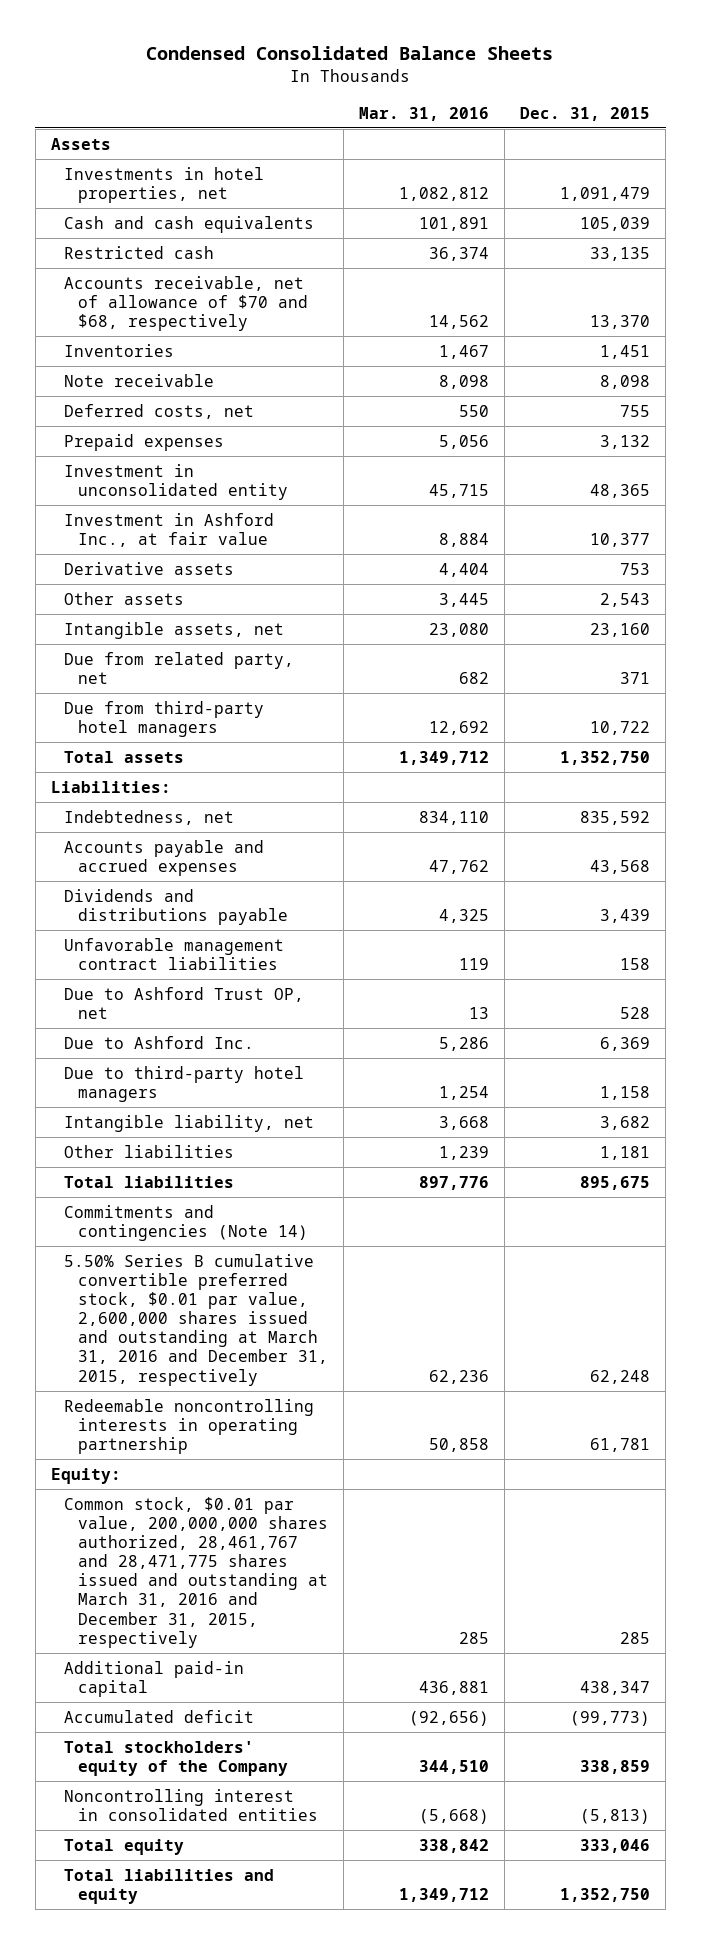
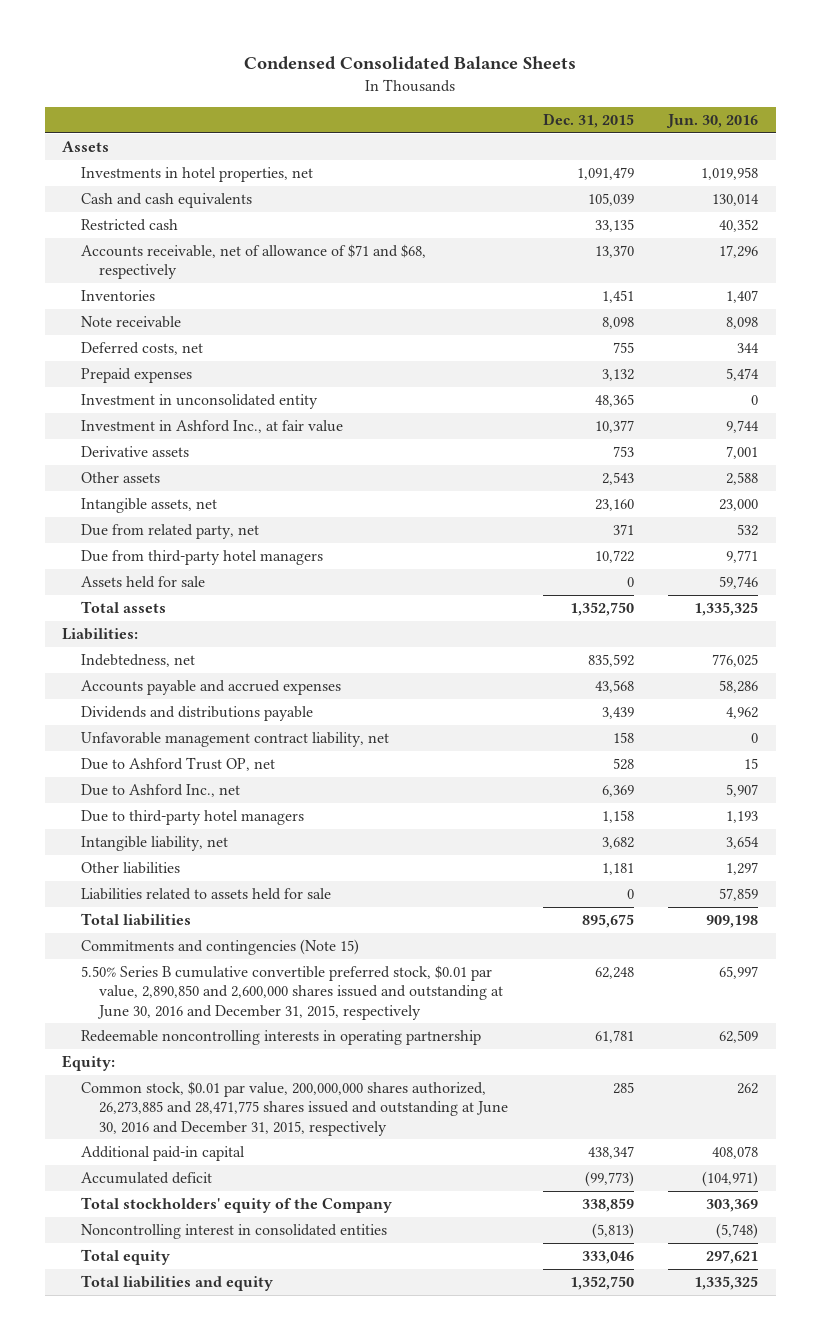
- | Mar. 31, 2016 | Dec. 31, 2015
+ | Dec. 31, 2015 | Jun. 30, 2016
- Accounts receivable, net of allowance of $70 and $68, respectively | 14,562 | 13,370
+ Accounts receivable, net of allowance of $71 and $68, respectively | 13,370 | 17,296
+ Assets held for sale | 0 | 59,746
- Unfavorable management contract liabilities | 119 | 158
+ Unfavorable management contract liability, net | 158 | 0
- Due to Ashford Inc. | 5,286 | 6,369
+ Due to Ashford Inc., net | 6,369 | 5,907
+ Liabilities related to assets held for sale | 0 | 57,859
- Commitments and contingencies (Note 14)
- 5.50% Series B cumulative convertible preferred stock, $0.01 par value, 2,600,000 shares issued and outstanding at March 31, 2016 and December 31, 2015, respectively | 62,236 | 62,248
+ Commitments and contingencies (Note 15)
+ 5.50% Series B cumulative convertible preferred stock, $0.01 par value, 2,890,850 and 2,600,000 shares issued and outstanding at June 30, 2016 and December 31, 2015, respectively | 62,248 | 65,997
- Common stock, $0.01 par value, 200,000,000 shares authorized, 28,461,767 and 28,471,775 shares issued and outstanding at March 31, 2016 and December 31, 2015, respectively | 285 | 285
+ Common stock, $0.01 par value, 200,000,000 shares authorized, 26,273,885 and 28,471,775 shares issued and outstanding at June 30, 2016 and December 31, 2015, respectively | 285 | 262

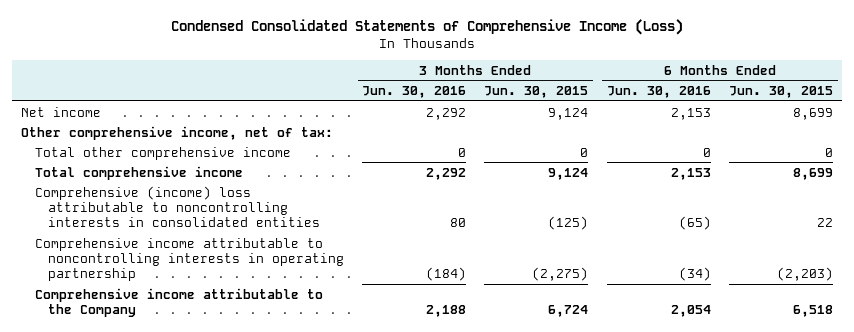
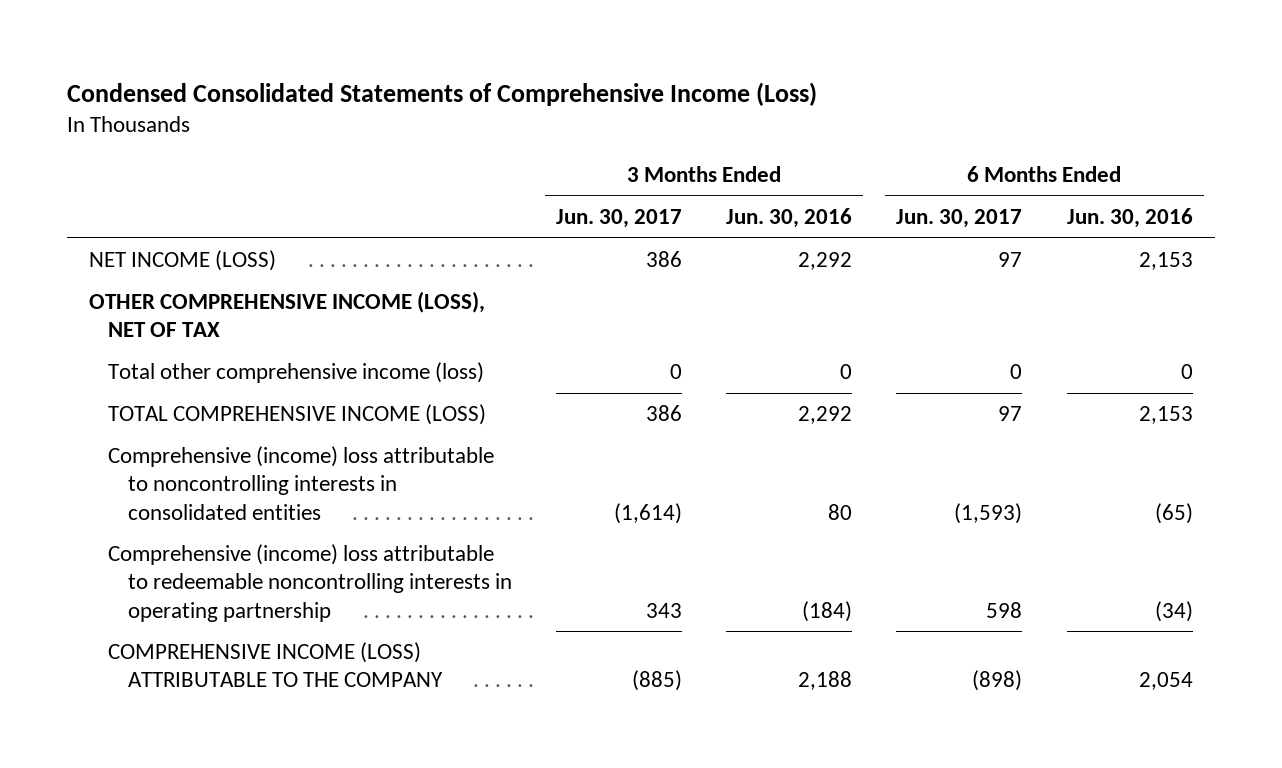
- | 3 Months Ended Jun. 30, 2016 | 3 Months Ended Jun. 30, 2015 | 6 Months Ended Jun. 30, 2016 | 6 Months Ended Jun. 30, 2015
+ | 3 Months Ended Jun. 30, 2017 | 3 Months Ended Jun. 30, 2016 | 6 Months Ended Jun. 30, 2017 | 6 Months Ended Jun. 30, 2016
- Net income | 2,292 | 9,124 | 2,153 | 8,699
- Other comprehensive income, net of tax:
- Total other comprehensive income | 0 | 0 | 0 | 0
- Total comprehensive income | 2,292 | 9,124 | 2,153 | 8,699
+ NET INCOME (LOSS) | 386 | 2,292 | 97 | 2,153
+ OTHER COMPREHENSIVE INCOME (LOSS), NET OF TAX
+ Total other comprehensive income (loss) | 0 | 0 | 0 | 0
+ TOTAL COMPREHENSIVE INCOME (LOSS) | 386 | 2,292 | 97 | 2,153
- Comprehensive income attributable to noncontrolling interests in operating partnership | (184) | (2,275) | (34) | (2,203)
- Comprehensive income attributable to the Company | 2,188 | 6,724 | 2,054 | 6,518
+ Comprehensive (income) loss attributable to redeemable noncontrolling interests in operating partnership | 343 | (184) | 598 | (34)
+ COMPREHENSIVE INCOME (LOSS) ATTRIBUTABLE TO THE COMPANY | (885) | 2,188 | (898) | 2,054

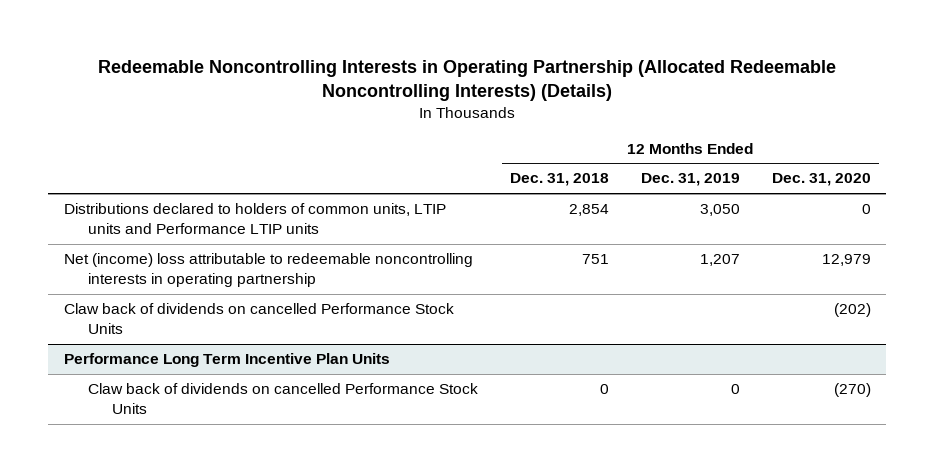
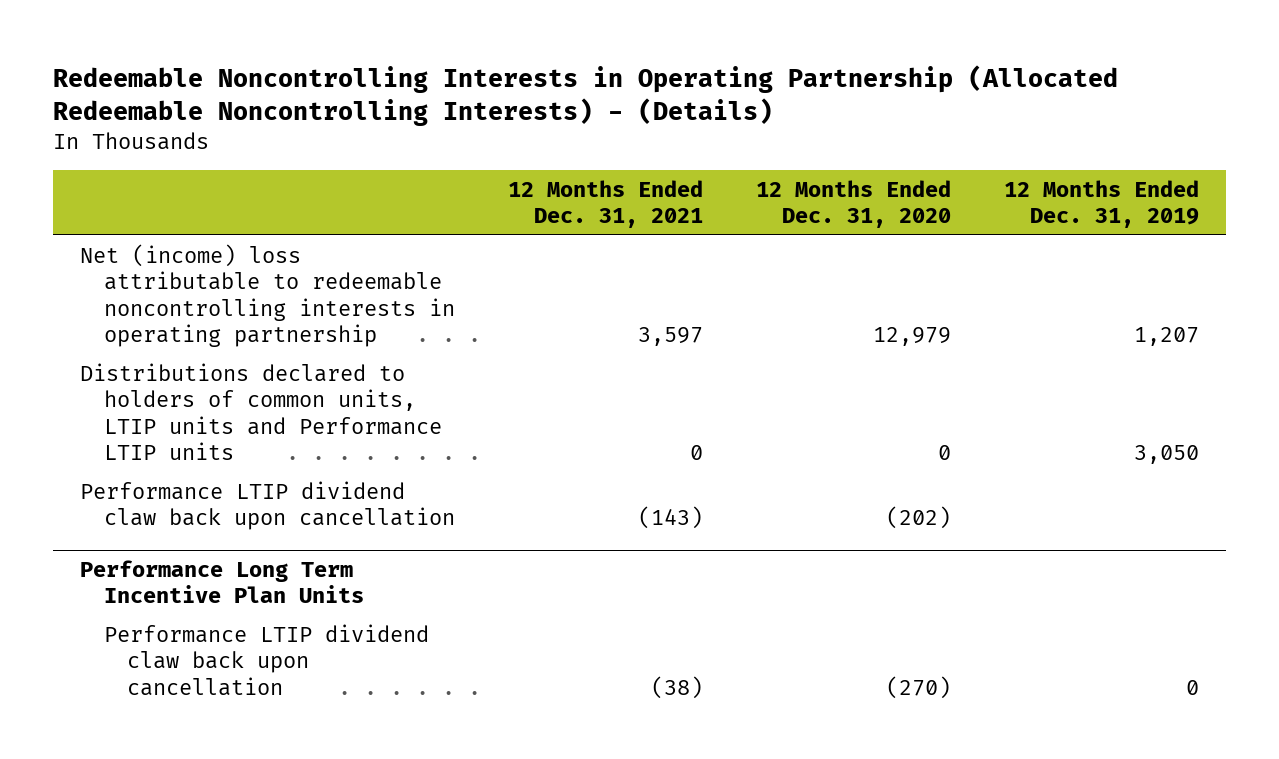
- Redeemable Noncontrolling Interests in Operating Partnership (Allocated Redeemable Noncontrolling Interests) (Details)
+ Redeemable Noncontrolling Interests in Operating Partnership (Allocated Redeemable Noncontrolling Interests) - (Details)
- | 12 Months Ended Dec. 31, 2018 | 12 Months Ended Dec. 31, 2019 | 12 Months Ended Dec. 31, 2020
+ | 12 Months Ended Dec. 31, 2021 | 12 Months Ended Dec. 31, 2020 | 12 Months Ended Dec. 31, 2019
- Claw back of dividends on cancelled Performance Stock Units | | | (202)
moved down: Distributions declared to holders of common units, LTIP units and Performance LTIP units | 0 | 0 | 3,050
+ Performance LTIP dividend claw back upon cancellation | (143) | (202) |
@ Performance Long Term Incentive Plan Units
- Claw back of dividends on cancelled Performance Stock Units | 0 | 0 | (270)
+ Performance LTIP dividend claw back upon cancellation | (38) | (270) | 0

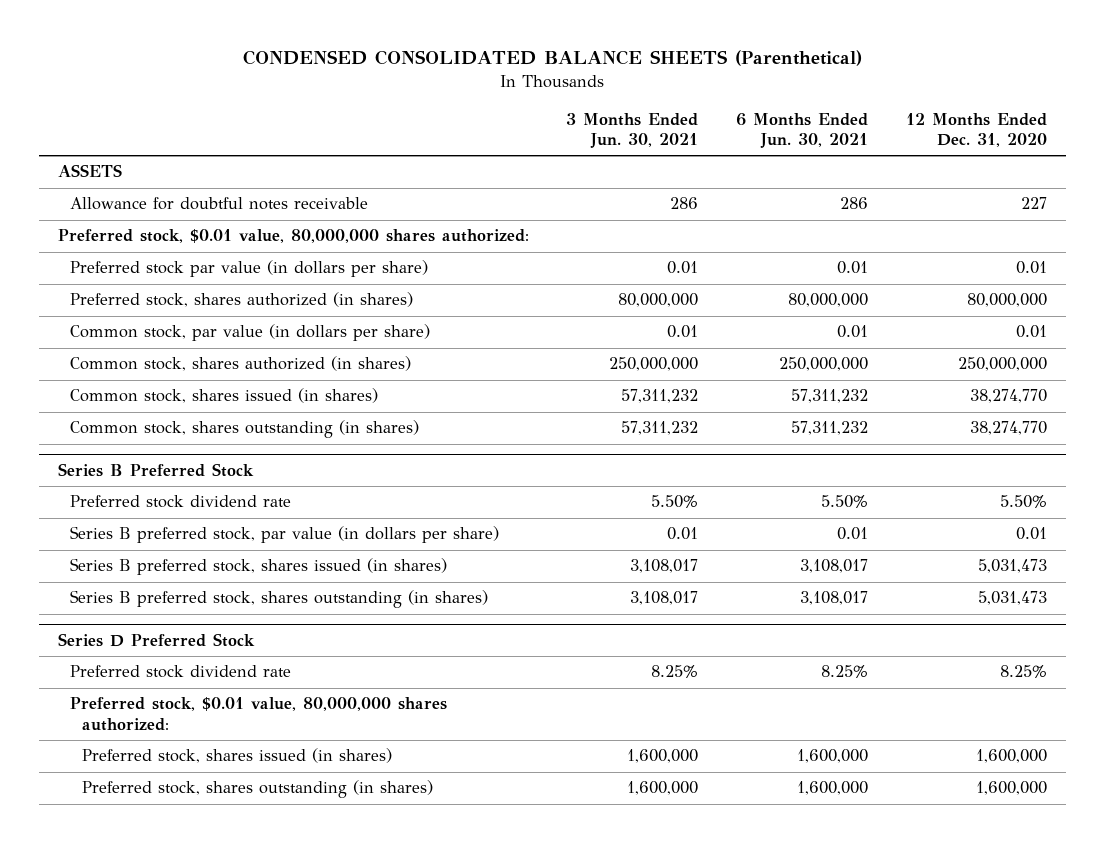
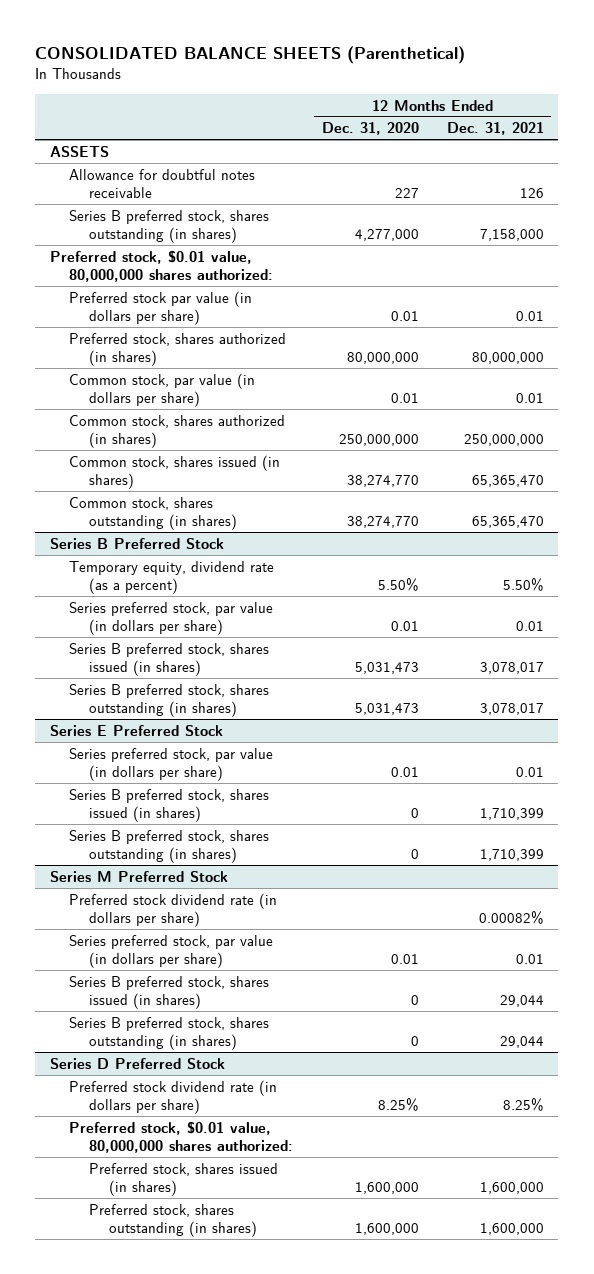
- CONDENSED CONSOLIDATED BALANCE SHEETS (Parenthetical)
+ CONSOLIDATED BALANCE SHEETS (Parenthetical)
- | 3 Months Ended Jun. 30, 2021 | 6 Months Ended Jun. 30, 2021 | 12 Months Ended Dec. 31, 2020
+ | 12 Months Ended Dec. 31, 2020 | 12 Months Ended Dec. 31, 2021
+ Series B preferred stock, shares outstanding (in shares) | 4,277,000 | 7,158,000
@ Series B Preferred Stock
- Preferred stock dividend rate | 5.50% | 5.50% | 5.50%
- Series B preferred stock, par value (in dollars per share) | 0.01 | 0.01 | 0.01
+ Temporary equity, dividend rate (as a percent) | 5.50% | 5.50%
+ Series preferred stock, par value (in dollars per share) | 0.01 | 0.01
+ Series E Preferred Stock
+ Series preferred stock, par value (in dollars per share) | 0.01 | 0.01
+ Series B preferred stock, shares issued (in shares) | 0 | 1,710,399
+ Series B preferred stock, shares outstanding (in shares) | 0 | 1,710,399
+ Series M Preferred Stock
+ Preferred stock dividend rate (in dollars per share) | | 0.00082%
+ Series preferred stock, par value (in dollars per share) | 0.01 | 0.01
+ Series B preferred stock, shares issued (in shares) | 0 | 29,044
+ Series B preferred stock, shares outstanding (in shares) | 0 | 29,044
@ Series D Preferred Stock
- Preferred stock dividend rate | 8.25% | 8.25% | 8.25%
+ Preferred stock dividend rate (in dollars per share) | 8.25% | 8.25%

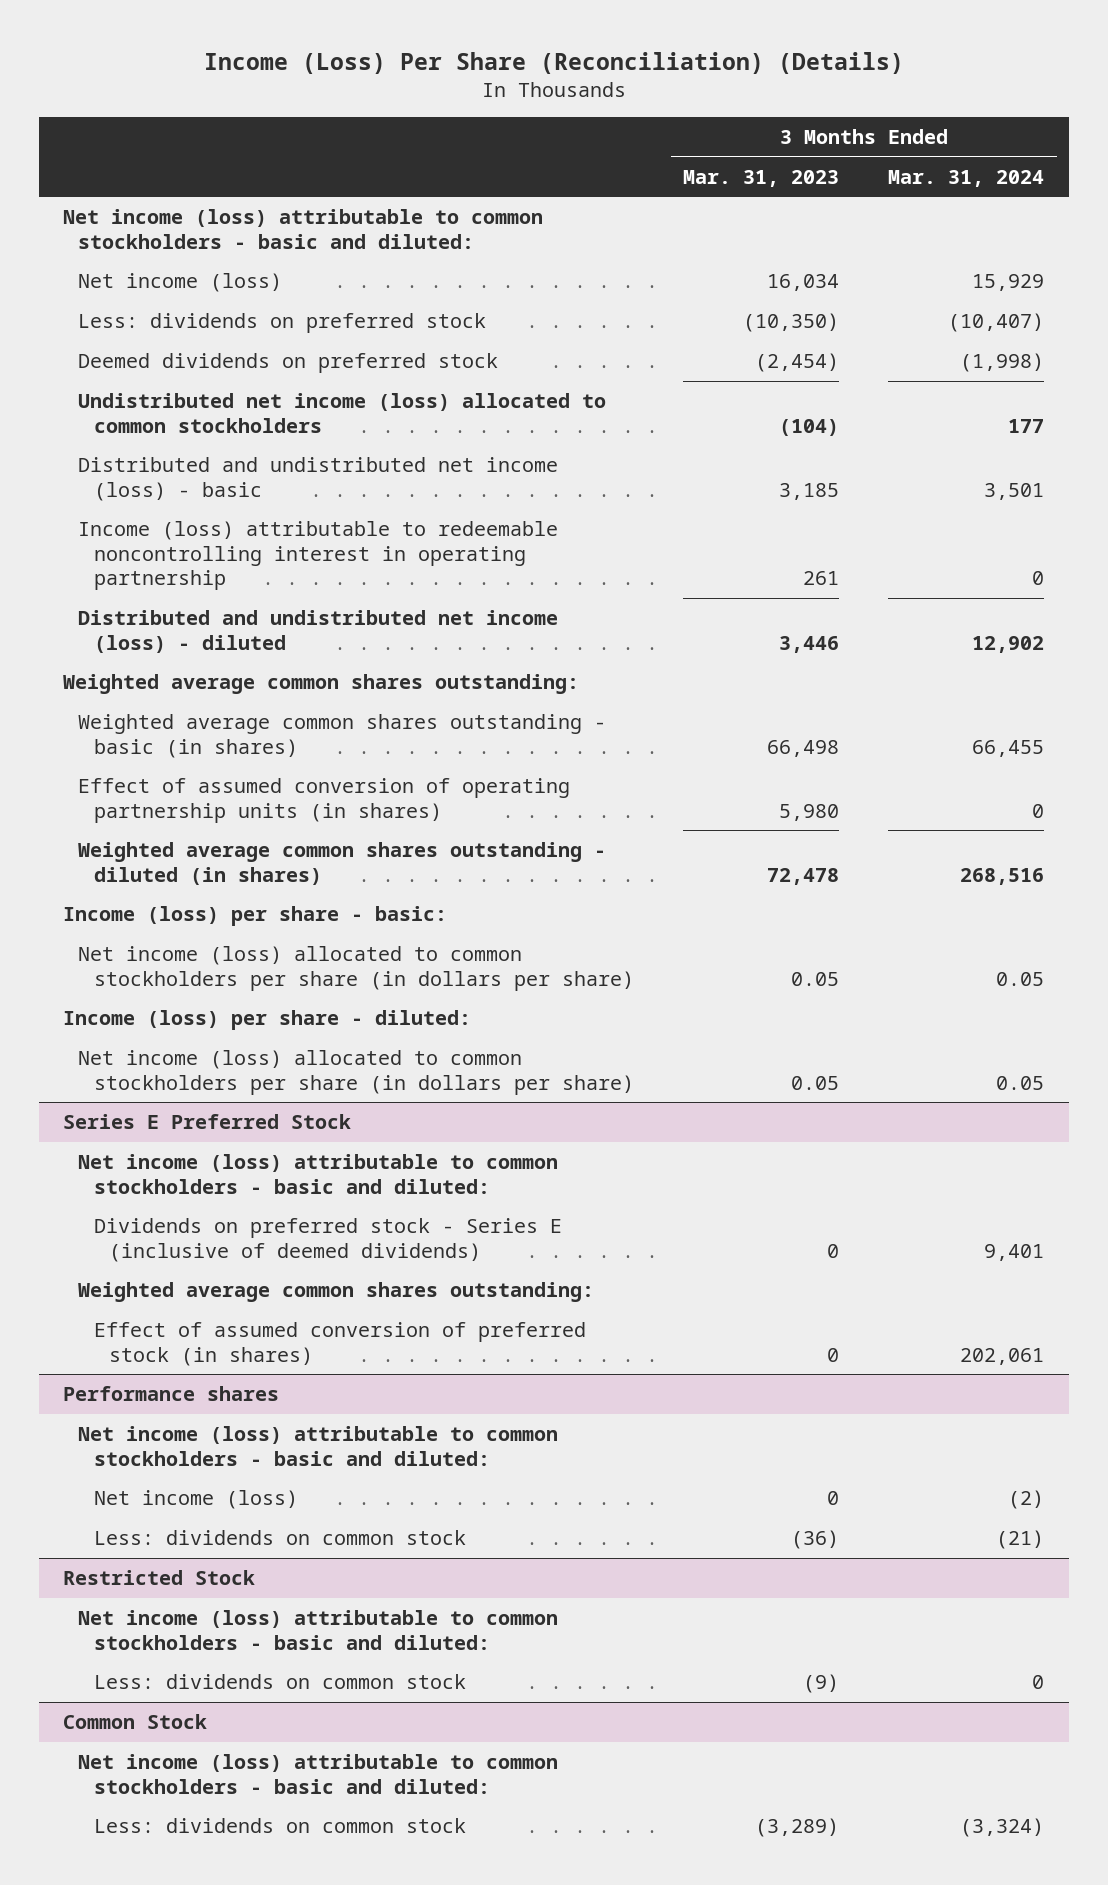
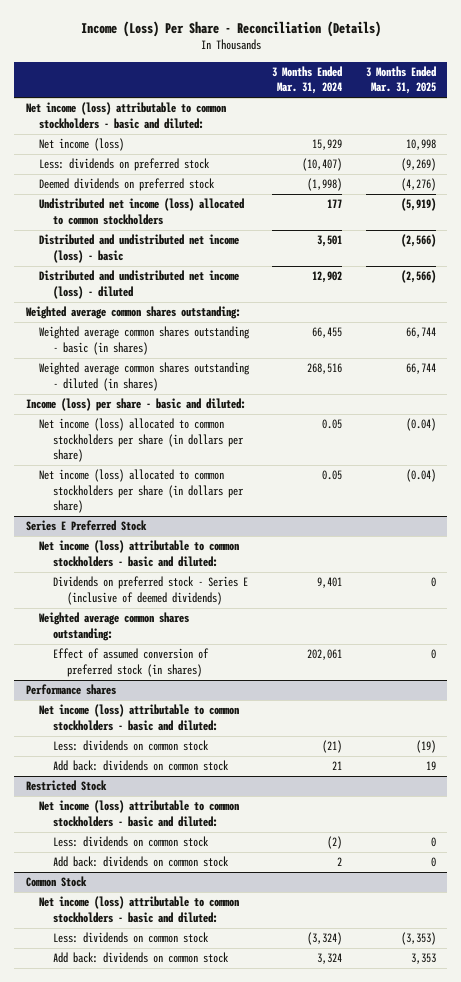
- Income (Loss) Per Share (Reconciliation) (Details)
+ Income (Loss) Per Share - Reconciliation (Details)
- | 3 Months Ended Mar. 31, 2023 | 3 Months Ended Mar. 31, 2024
+ | 3 Months Ended Mar. 31, 2024 | 3 Months Ended Mar. 31, 2025
- Income (loss) attributable to redeemable noncontrolling interest in operating partnership | 261 | 0
- Effect of assumed conversion of operating partnership units (in shares) | 5,980 | 0
- Income (loss) per share - basic:
+ Income (loss) per share - basic and diluted:
- Income (loss) per share - diluted:
@ Performance shares
- Net income (loss) | 0 | (2)
+ Add back: dividends on common stock | 21 | 19
@ Restricted Stock
- Less: dividends on common stock | (9) | 0
+ Less: dividends on common stock | (2) | 0
+ Add back: dividends on common stock | 2 | 0
@ Common Stock
+ Add back: dividends on common stock | 3,324 | 3,353

